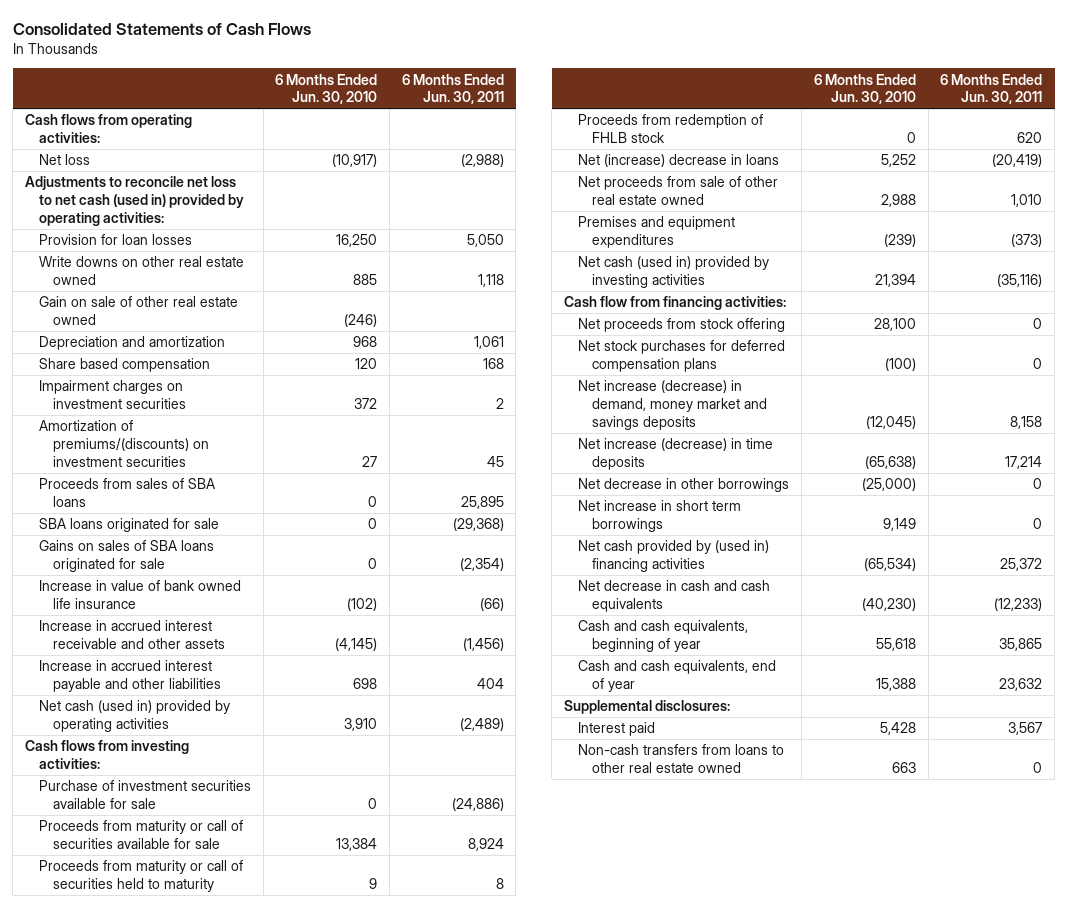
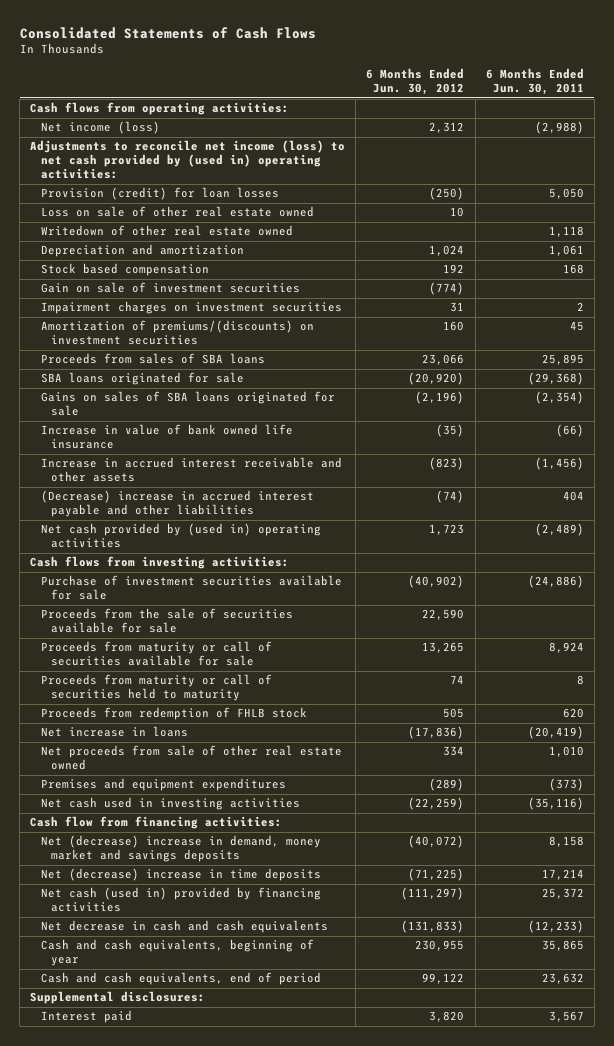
- | 6 Months Ended Jun. 30, 2010 | 6 Months Ended Jun. 30, 2011
+ | 6 Months Ended Jun. 30, 2012 | 6 Months Ended Jun. 30, 2011
- Net loss | (10,917) | (2,988)
- Adjustments to reconcile net loss to net cash (used in) provided by operating activities:
- Provision for loan losses | 16,250 | 5,050
- Write downs on other real estate owned | 885 | 1,118
- Gain on sale of other real estate owned | (246) |
+ Net income (loss) | 2,312 | (2,988)
+ Adjustments to reconcile net income (loss) to net cash provided by (used in) operating activities:
+ Provision (credit) for loan losses | (250) | 5,050
+ Loss on sale of other real estate owned | 10 |
+ Writedown of other real estate owned | | 1,118
- Share based compensation | 120 | 168
+ Stock based compensation | 192 | 168
+ Gain on sale of investment securities | (774) |
- Increase in accrued interest payable and other liabilities | 698 | 404
- Net cash (used in) provided by operating activities | 3,910 | (2,489)
+ (Decrease) increase in accrued interest payable and other liabilities | (74) | 404
+ Net cash provided by (used in) operating activities | 1,723 | (2,489)
+ Proceeds from the sale of securities available for sale | 22,590 |
- Net (increase) decrease in loans | 5,252 | (20,419)
+ Net increase in loans | (17,836) | (20,419)
- Net cash (used in) provided by investing activities | 21,394 | (35,116)
+ Net cash used in investing activities | (22,259) | (35,116)
- Net proceeds from stock offering | 28,100 | 0
- Net stock purchases for deferred compensation plans | (100) | 0
- Net increase (decrease) in demand, money market and savings deposits | (12,045) | 8,158
- Net increase (decrease) in time deposits | (65,638) | 17,214
- Net decrease in other borrowings | (25,000) | 0
- Net increase in short term borrowings | 9,149 | 0
- Net cash provided by (used in) financing activities | (65,534) | 25,372
+ Net (decrease) increase in demand, money market and savings deposits | (40,072) | 8,158
+ Net (decrease) increase in time deposits | (71,225) | 17,214
+ Net cash (used in) provided by financing activities | (111,297) | 25,372
- Cash and cash equivalents, end of year | 15,388 | 23,632
+ Cash and cash equivalents, end of period | 99,122 | 23,632
- Non-cash transfers from loans to other real estate owned | 663 | 0

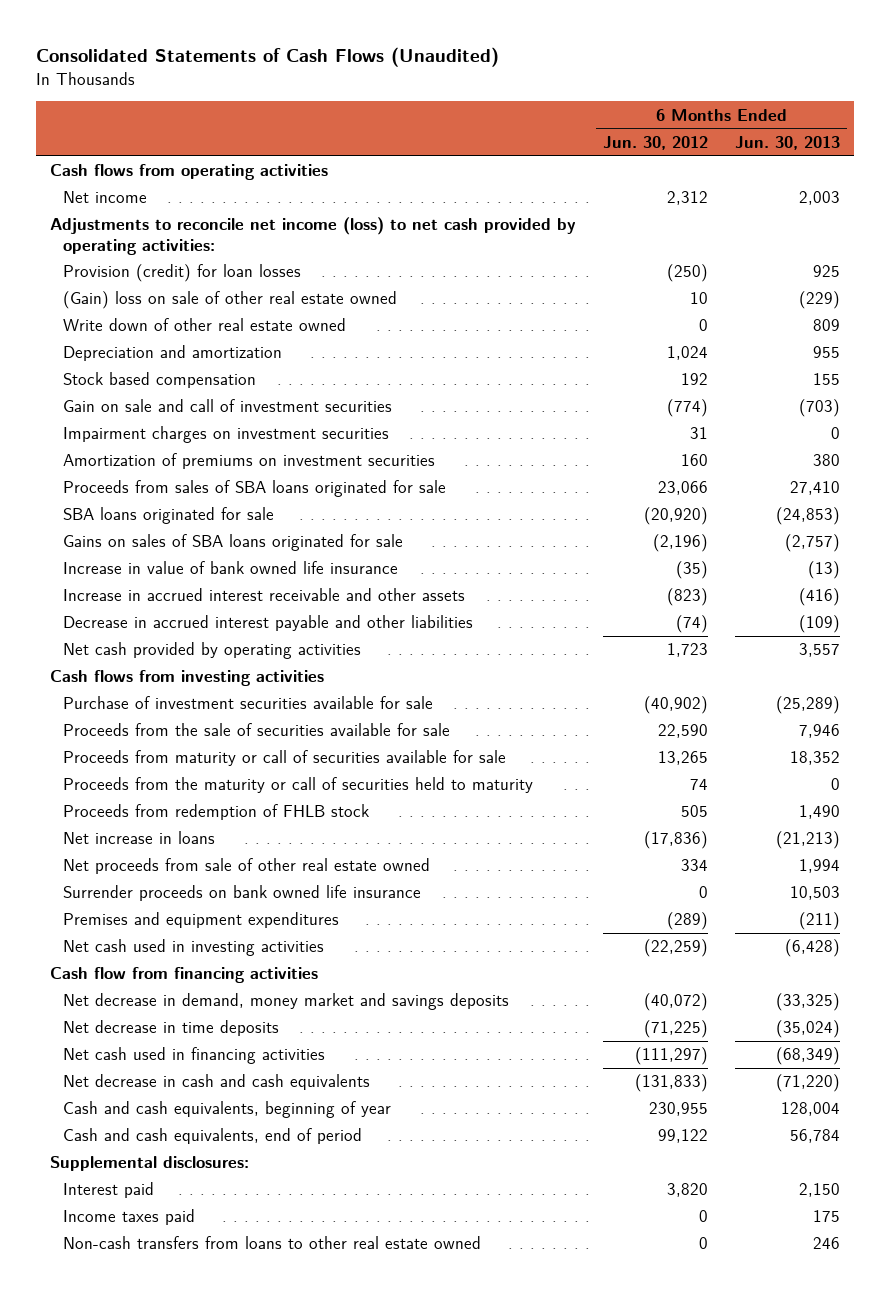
- Consolidated Statements of Cash Flows
+ Consolidated Statements of Cash Flows (Unaudited)
- | 6 Months Ended Jun. 30, 2012 | 6 Months Ended Jun. 30, 2011
+ | 6 Months Ended Jun. 30, 2012 | 6 Months Ended Jun. 30, 2013
- Cash flows from operating activities:
- Net income (loss) | 2,312 | (2,988)
- Adjustments to reconcile net income (loss) to net cash provided by (used in) operating activities:
+ Cash flows from operating activities
+ Net income | 2,312 | 2,003
+ Adjustments to reconcile net income (loss) to net cash provided by operating activities:
- Loss on sale of other real estate owned | 10 |
- Writedown of other real estate owned | | 1,118
+ (Gain) loss on sale of other real estate owned | 10 | (229)
+ Write down of other real estate owned | 0 | 809
- Gain on sale of investment securities | (774) |
+ Gain on sale and call of investment securities | (774) | (703)
- Amortization of premiums/(discounts) on investment securities | 160 | 45
- Proceeds from sales of SBA loans | 23,066 | 25,895
+ Amortization of premiums on investment securities | 160 | 380
+ Proceeds from sales of SBA loans originated for sale | 23,066 | 27,410
- (Decrease) increase in accrued interest payable and other liabilities | (74) | 404
- Net cash provided by (used in) operating activities | 1,723 | (2,489)
- Cash flows from investing activities:
+ Decrease in accrued interest payable and other liabilities | (74) | (109)
+ Net cash provided by operating activities | 1,723 | 3,557
+ Cash flows from investing activities
- Proceeds from maturity or call of securities held to maturity | 74 | 8
+ Proceeds from the maturity or call of securities held to maturity | 74 | 0
+ Surrender proceeds on bank owned life insurance | 0 | 10,503
- Cash flow from financing activities:
- Net (decrease) increase in demand, money market and savings deposits | (40,072) | 8,158
- Net (decrease) increase in time deposits | (71,225) | 17,214
- Net cash (used in) provided by financing activities | (111,297) | 25,372
+ Cash flow from financing activities
+ Net decrease in demand, money market and savings deposits | (40,072) | (33,325)
+ Net decrease in time deposits | (71,225) | (35,024)
+ Net cash used in financing activities | (111,297) | (68,349)
+ Income taxes paid | 0 | 175
+ Non-cash transfers from loans to other real estate owned | 0 | 246

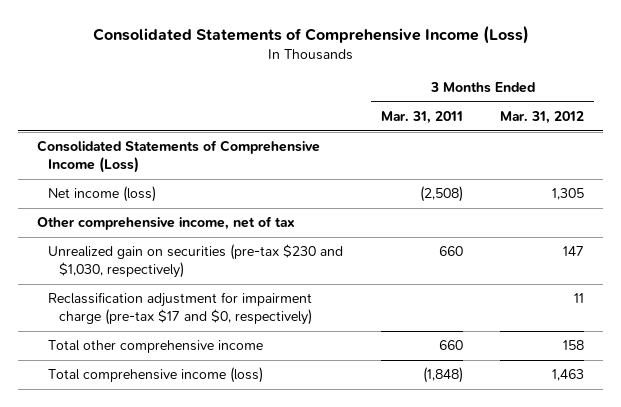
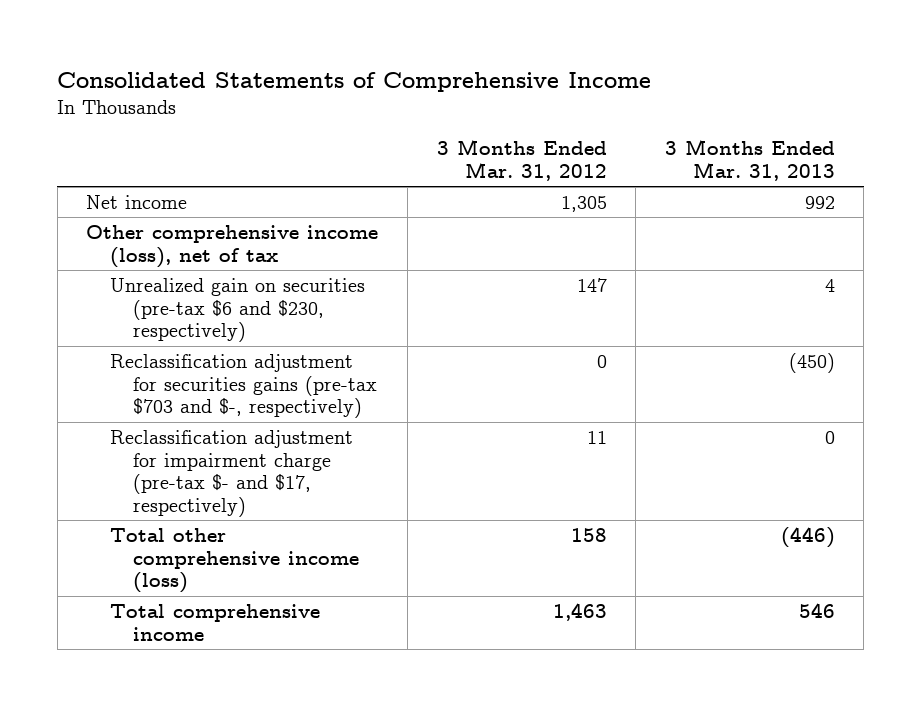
- Consolidated Statements of Comprehensive Income (Loss)
+ Consolidated Statements of Comprehensive Income
- | 3 Months Ended Mar. 31, 2011 | 3 Months Ended Mar. 31, 2012
+ | 3 Months Ended Mar. 31, 2012 | 3 Months Ended Mar. 31, 2013
- Consolidated Statements of Comprehensive Income (Loss)
- Net income (loss) | (2,508) | 1,305
- Other comprehensive income, net of tax
- Unrealized gain on securities (pre-tax $230 and $1,030, respectively) | 660 | 147
- Reclassification adjustment for impairment charge (pre-tax $17 and $0, respectively) | | 11
- Total other comprehensive income | 660 | 158
- Total comprehensive income (loss) | (1,848) | 1,463
+ Net income | 1,305 | 992
+ Other comprehensive income (loss), net of tax
+ Unrealized gain on securities (pre-tax $6 and $230, respectively) | 147 | 4
+ Reclassification adjustment for securities gains (pre-tax $703 and $-, respectively) | 0 | (450)
+ Reclassification adjustment for impairment charge (pre-tax $- and $17, respectively) | 11 | 0
+ Total other comprehensive income (loss) | 158 | (446)
+ Total comprehensive income | 1,463 | 546

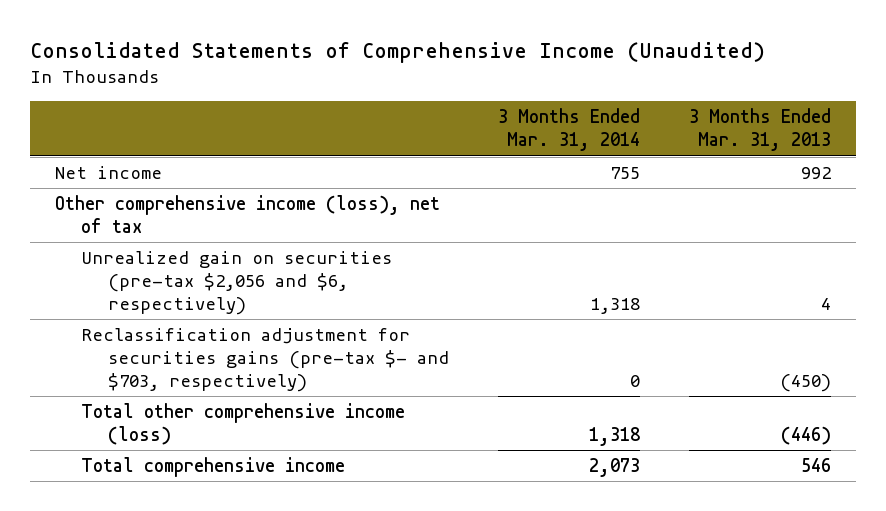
- Consolidated Statements of Comprehensive Income
+ Consolidated Statements of Comprehensive Income (Unaudited)
- | 3 Months Ended Mar. 31, 2012 | 3 Months Ended Mar. 31, 2013
+ | 3 Months Ended Mar. 31, 2014 | 3 Months Ended Mar. 31, 2013
- Unrealized gain on securities (pre-tax $6 and $230, respectively) | 147 | 4
- Reclassification adjustment for securities gains (pre-tax $703 and $-, respectively) | 0 | (450)
- Reclassification adjustment for impairment charge (pre-tax $- and $17, respectively) | 11 | 0
+ Unrealized gain on securities (pre-tax $2,056 and $6, respectively) | 1,318 | 4
+ Reclassification adjustment for securities gains (pre-tax $- and $703, respectively) | 0 | (450)

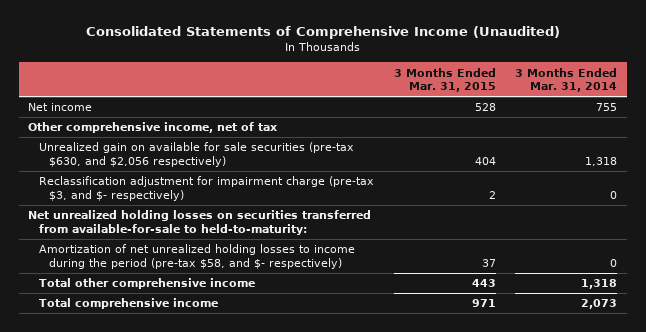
- | 3 Months Ended Mar. 31, 2014 | 3 Months Ended Mar. 31, 2013
+ | 3 Months Ended Mar. 31, 2015 | 3 Months Ended Mar. 31, 2014
- Other comprehensive income (loss), net of tax
- Unrealized gain on securities (pre-tax $2,056 and $6, respectively) | 1,318 | 4
- Reclassification adjustment for securities gains (pre-tax $- and $703, respectively) | 0 | (450)
- Total other comprehensive income (loss) | 1,318 | (446)
+ Other comprehensive income, net of tax
+ Unrealized gain on available for sale securities (pre-tax $630, and $2,056 respectively) | 404 | 1,318
+ Reclassification adjustment for impairment charge (pre-tax $3, and $- respectively) | 2 | 0
+ Net unrealized holding losses on securities transferred from available-for-sale to held-to-maturity:
+ Amortization of net unrealized holding losses to income during the period (pre-tax $58, and $- respectively) | 37 | 0
+ Total other comprehensive income | 443 | 1,318

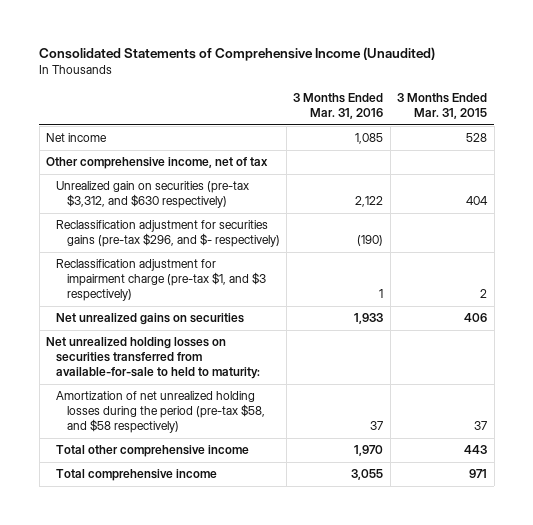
- | 3 Months Ended Mar. 31, 2015 | 3 Months Ended Mar. 31, 2014
+ | 3 Months Ended Mar. 31, 2016 | 3 Months Ended Mar. 31, 2015
- Unrealized gain on available for sale securities (pre-tax $630, and $2,056 respectively) | 404 | 1,318
- Reclassification adjustment for impairment charge (pre-tax $3, and $- respectively) | 2 | 0
- Net unrealized holding losses on securities transferred from available-for-sale to held-to-maturity:
- Amortization of net unrealized holding losses to income during the period (pre-tax $58, and $- respectively) | 37 | 0
+ Unrealized gain on securities (pre-tax $3,312, and $630 respectively) | 2,122 | 404
+ Reclassification adjustment for securities gains (pre-tax $296, and $- respectively) | (190) |
+ Reclassification adjustment for impairment charge (pre-tax $1, and $3 respectively) | 1 | 2
+ Net unrealized gains on securities | 1,933 | 406
+ Net unrealized holding losses on securities transferred from available-for-sale to held to maturity:
+ Amortization of net unrealized holding losses during the period (pre-tax $58, and $58 respectively) | 37 | 37

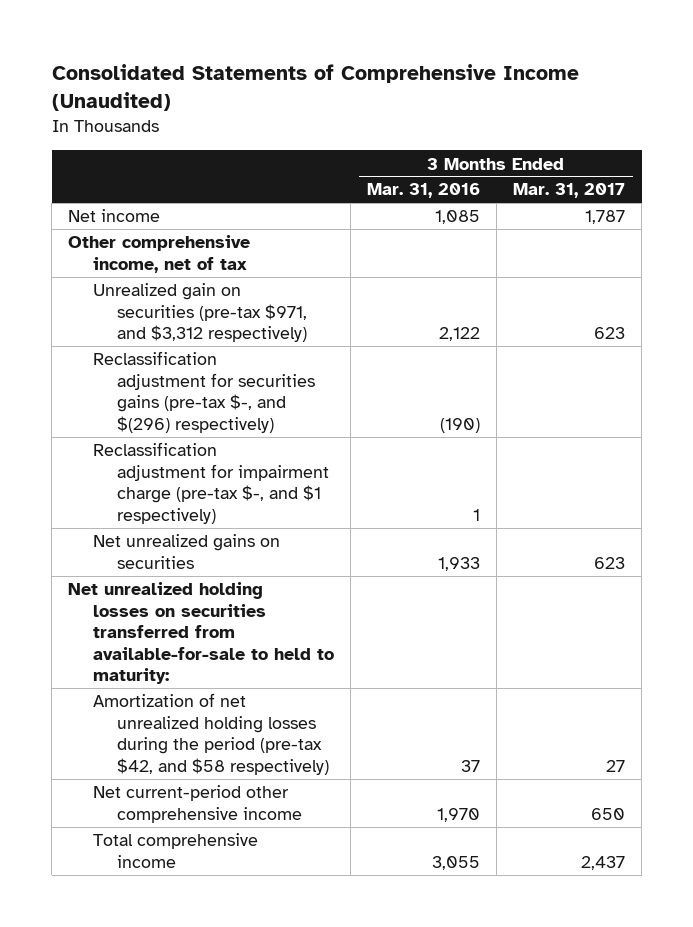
- | 3 Months Ended Mar. 31, 2016 | 3 Months Ended Mar. 31, 2015
+ | 3 Months Ended Mar. 31, 2016 | 3 Months Ended Mar. 31, 2017
- Unrealized gain on securities (pre-tax $3,312, and $630 respectively) | 2,122 | 404
- Reclassification adjustment for securities gains (pre-tax $296, and $- respectively) | (190) |
- Reclassification adjustment for impairment charge (pre-tax $1, and $3 respectively) | 1 | 2
+ Unrealized gain on securities (pre-tax $971, and $3,312 respectively) | 2,122 | 623
+ Reclassification adjustment for securities gains (pre-tax $-, and $(296) respectively) | (190) |
+ Reclassification adjustment for impairment charge (pre-tax $-, and $1 respectively) | 1 |
- Amortization of net unrealized holding losses during the period (pre-tax $58, and $58 respectively) | 37 | 37
- Total other comprehensive income | 1,970 | 443
+ Amortization of net unrealized holding losses during the period (pre-tax $42, and $58 respectively) | 37 | 27
+ Net current-period other comprehensive income | 1,970 | 650

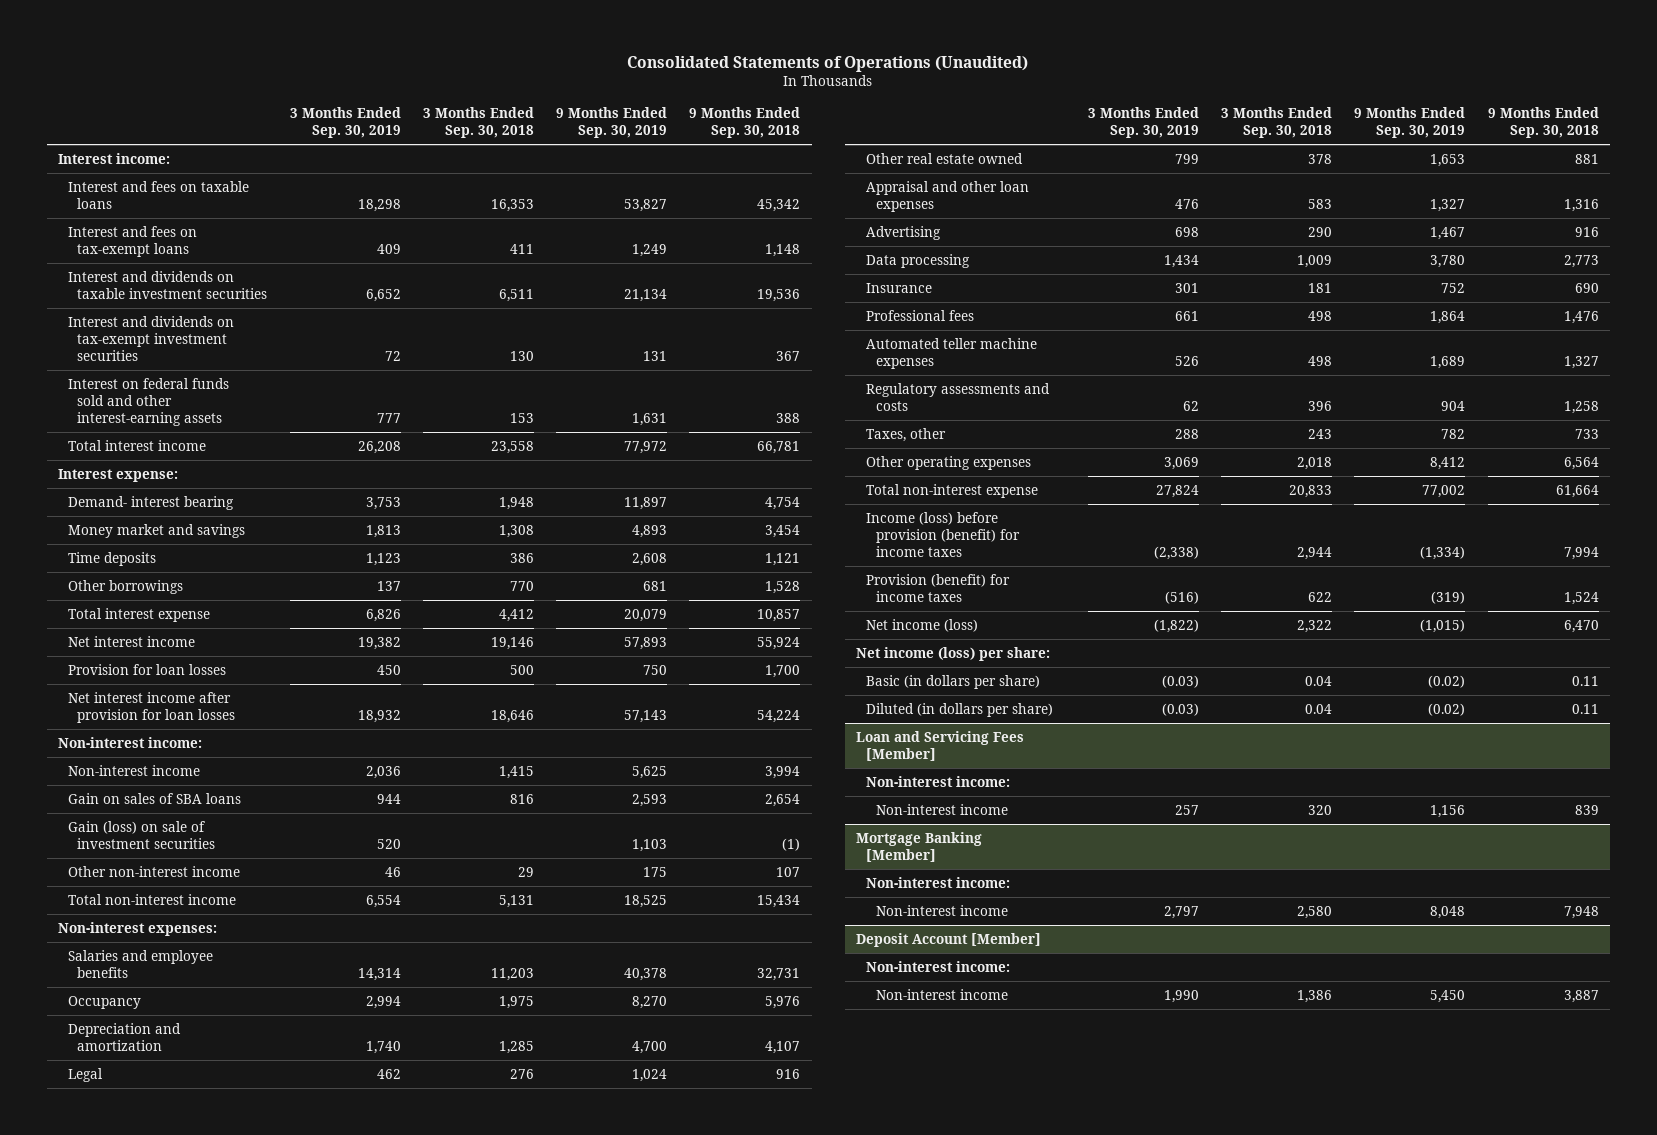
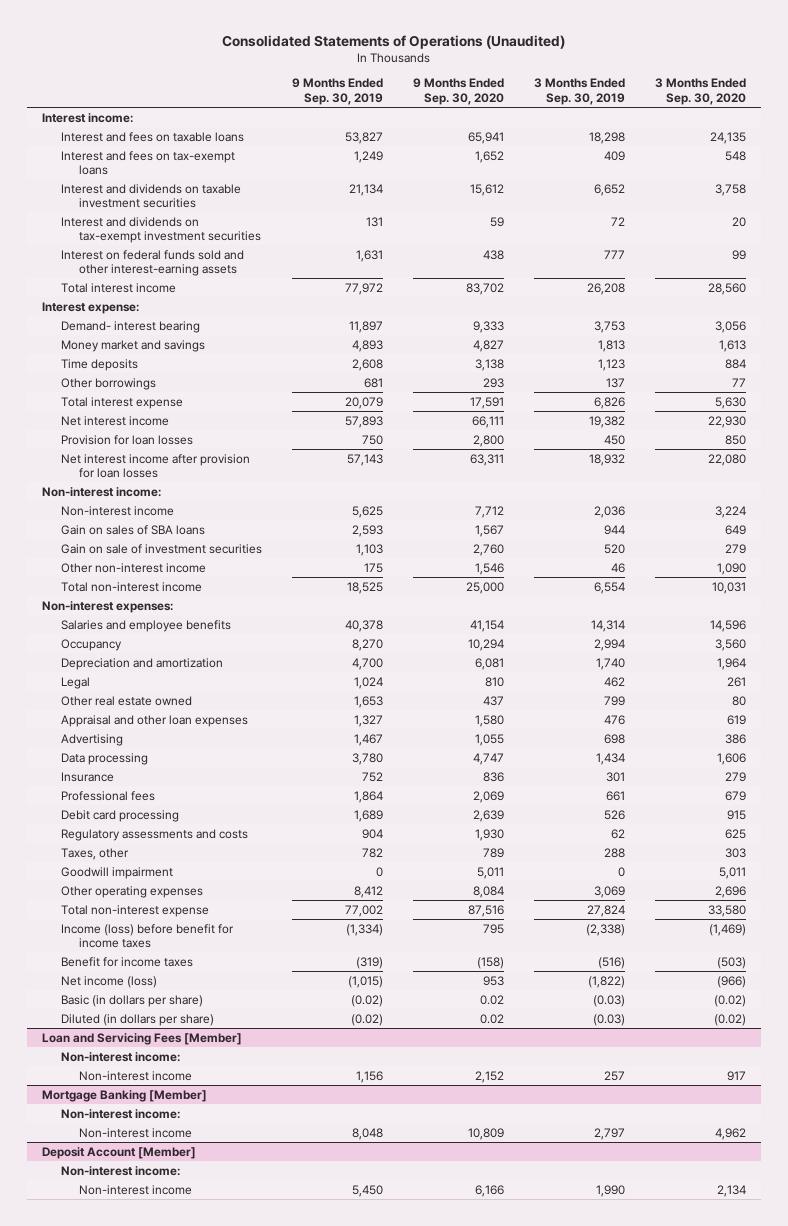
- | 3 Months Ended Sep. 30, 2019 | 3 Months Ended Sep. 30, 2018 | 9 Months Ended Sep. 30, 2019 | 9 Months Ended Sep. 30, 2018
+ | 9 Months Ended Sep. 30, 2019 | 9 Months Ended Sep. 30, 2020 | 3 Months Ended Sep. 30, 2019 | 3 Months Ended Sep. 30, 2020
- Gain (loss) on sale of investment securities | 520 | | 1,103 | (1)
+ Gain on sale of investment securities | 1,103 | 2,760 | 520 | 279
- Automated teller machine expenses | 526 | 498 | 1,689 | 1,327
+ Debit card processing | 1,689 | 2,639 | 526 | 915
+ Goodwill impairment | 0 | 5,011 | 0 | 5,011
- Income (loss) before provision (benefit) for income taxes | (2,338) | 2,944 | (1,334) | 7,994
- Provision (benefit) for income taxes | (516) | 622 | (319) | 1,524
+ Income (loss) before benefit for income taxes | (1,334) | 795 | (2,338) | (1,469)
+ Benefit for income taxes | (319) | (158) | (516) | (503)
- Net income (loss) per share:

